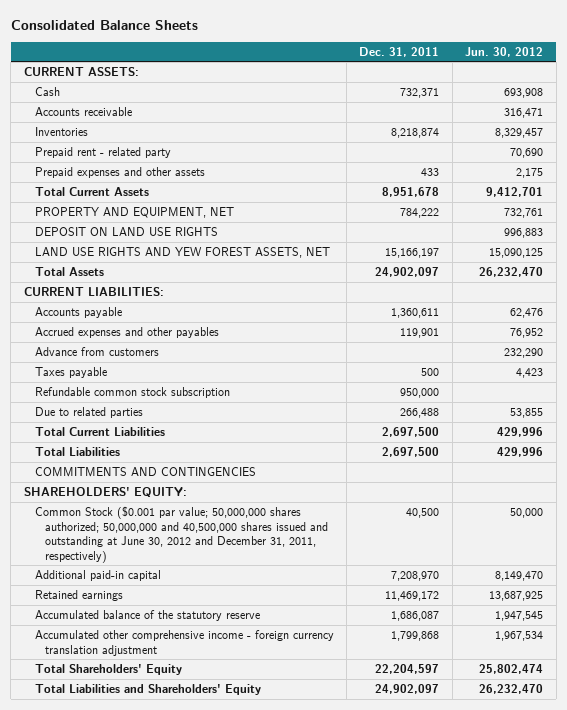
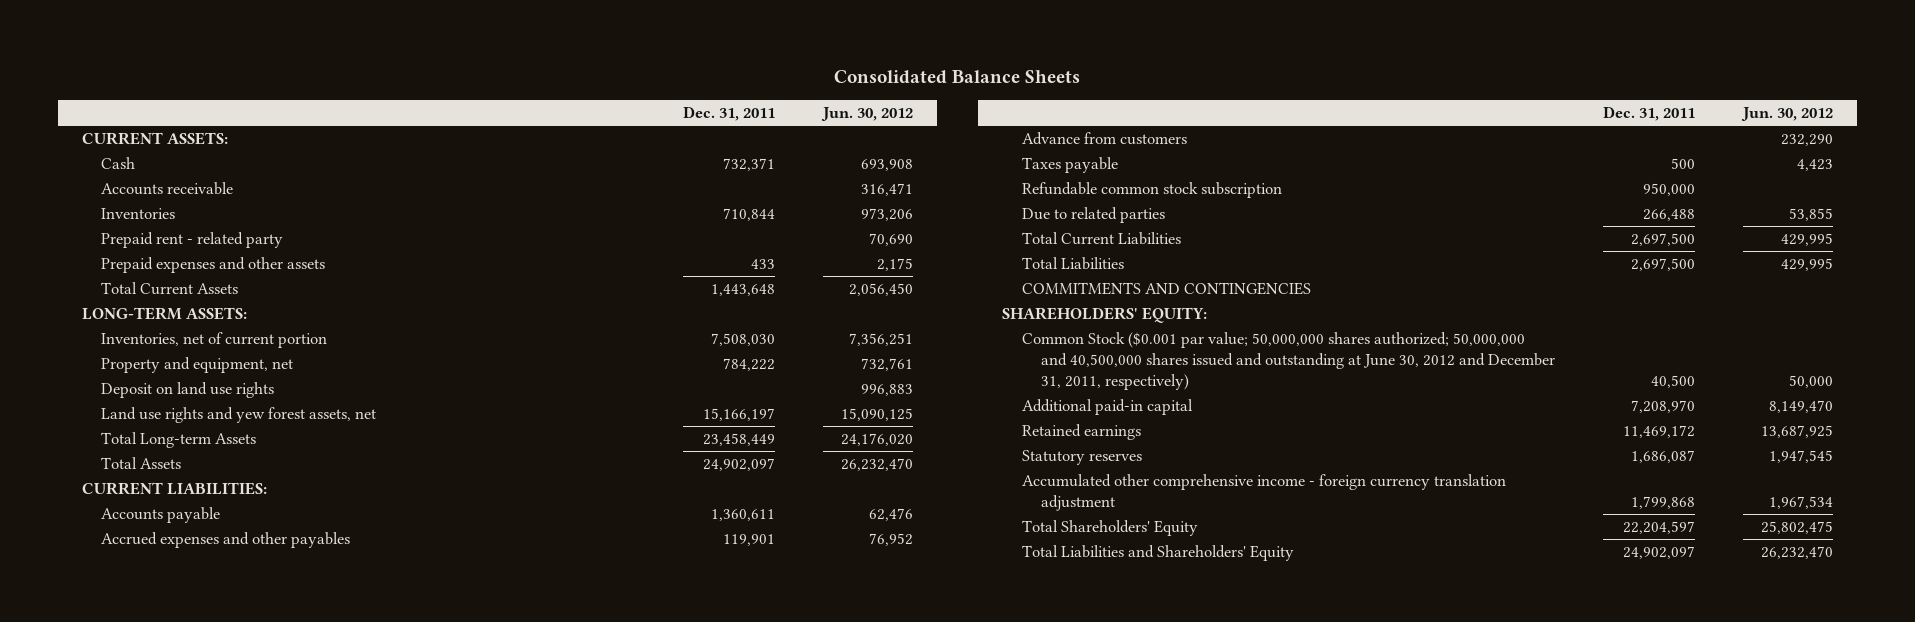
- Inventories | 8,218,874 | 8,329,457
+ Inventories | 710,844 | 973,206
- Total Current Assets | 8,951,678 | 9,412,701
- PROPERTY AND EQUIPMENT, NET | 784,222 | 732,761
- DEPOSIT ON LAND USE RIGHTS | | 996,883
- LAND USE RIGHTS AND YEW FOREST ASSETS, NET | 15,166,197 | 15,090,125
+ Total Current Assets | 1,443,648 | 2,056,450
+ LONG-TERM ASSETS:
+ Inventories, net of current portion | 7,508,030 | 7,356,251
+ Property and equipment, net | 784,222 | 732,761
+ Deposit on land use rights | | 996,883
+ Land use rights and yew forest assets, net | 15,166,197 | 15,090,125
+ Total Long-term Assets | 23,458,449 | 24,176,020
- Total Current Liabilities | 2,697,500 | 429,996
- Total Liabilities | 2,697,500 | 429,996
+ Total Current Liabilities | 2,697,500 | 429,995
+ Total Liabilities | 2,697,500 | 429,995
- Accumulated balance of the statutory reserve | 1,686,087 | 1,947,545
+ Statutory reserves | 1,686,087 | 1,947,545
- Total Shareholders' Equity | 22,204,597 | 25,802,474
+ Total Shareholders' Equity | 22,204,597 | 25,802,475

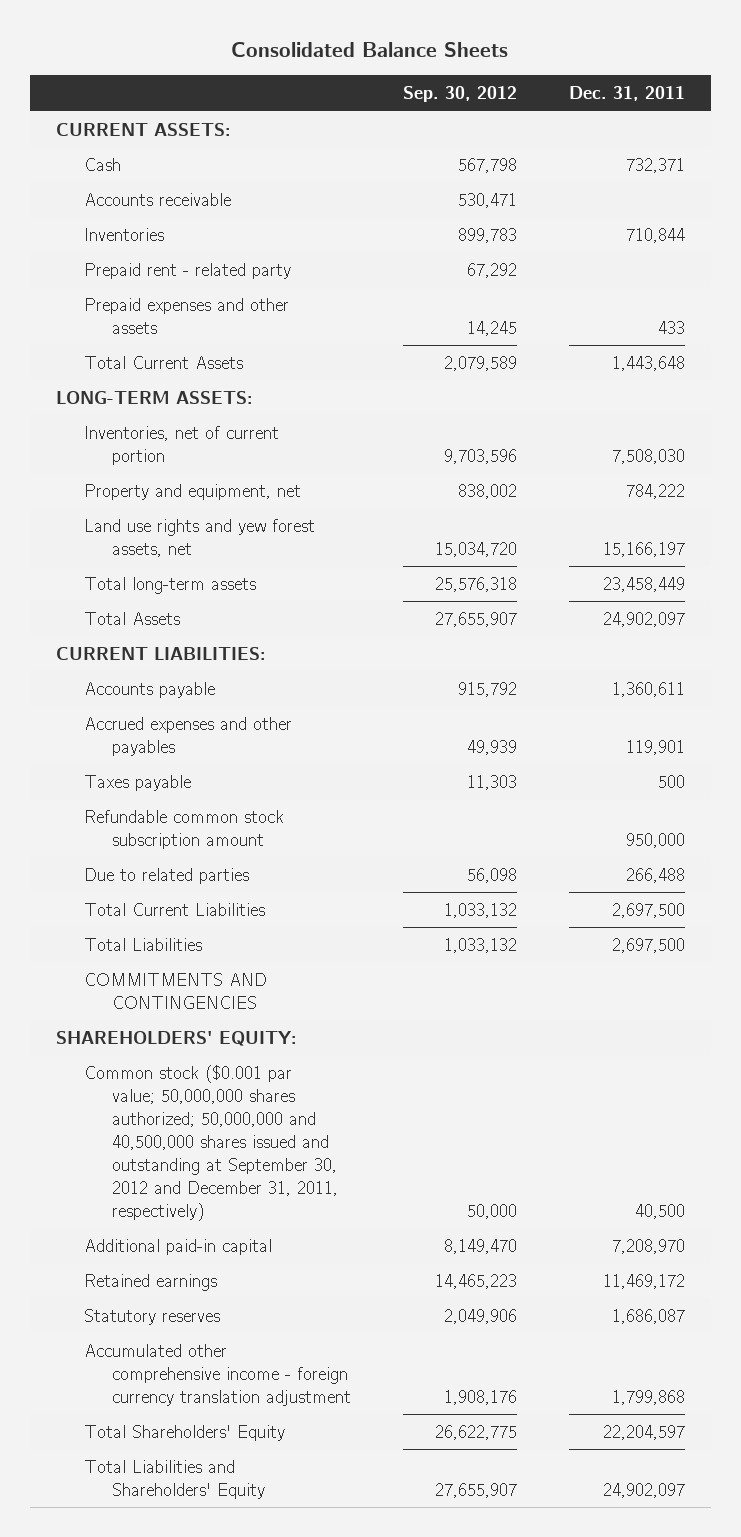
- | Dec. 31, 2011 | Jun. 30, 2012
+ | Sep. 30, 2012 | Dec. 31, 2011
- Deposit on land use rights | | 996,883
- Total Long-term Assets | 23,458,449 | 24,176,020
+ Total long-term assets | 25,576,318 | 23,458,449
- Advance from customers | | 232,290
- Refundable common stock subscription | 950,000 |
+ Refundable common stock subscription amount | | 950,000
- Common Stock ($0.001 par value; 50,000,000 shares authorized; 50,000,000 and 40,500,000 shares issued and outstanding at June 30, 2012 and December 31, 2011, respectively) | 40,500 | 50,000
+ Common stock ($0.001 par value; 50,000,000 shares authorized; 50,000,000 and 40,500,000 shares issued and outstanding at September 30, 2012 and December 31, 2011, respectively) | 50,000 | 40,500

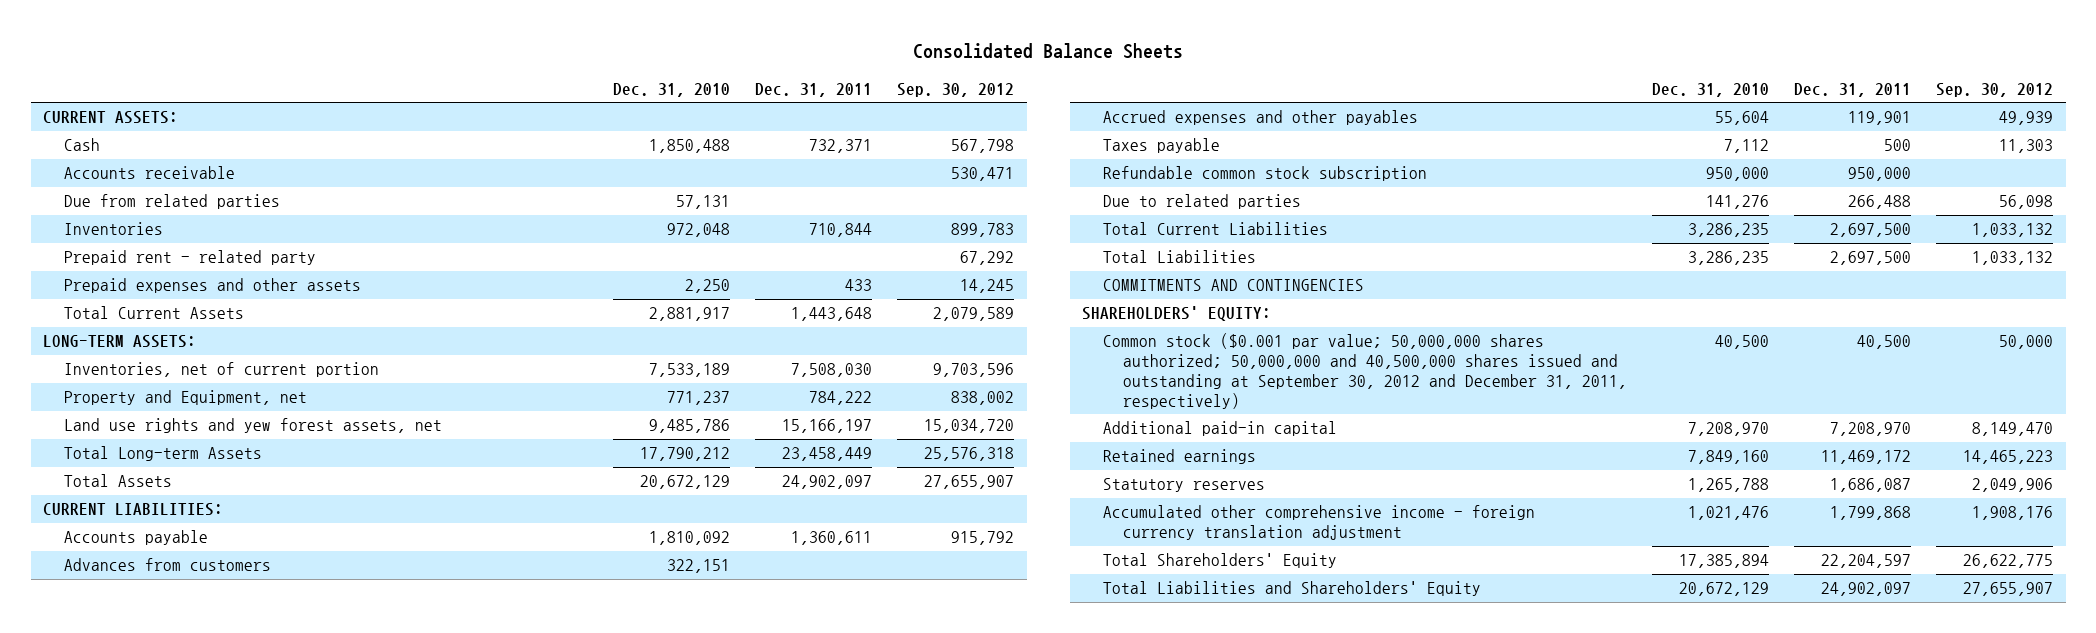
- | Sep. 30, 2012 | Dec. 31, 2011
+ | Dec. 31, 2010 | Dec. 31, 2011 | Sep. 30, 2012
+ Due from related parties | 57,131 | |
- Property and equipment, net | 838,002 | 784,222
+ Property and Equipment, net | 771,237 | 784,222 | 838,002
- Total long-term assets | 25,576,318 | 23,458,449
+ Total Long-term Assets | 17,790,212 | 23,458,449 | 25,576,318
+ Advances from customers | 322,151 | |
- Refundable common stock subscription amount | | 950,000
+ Refundable common stock subscription | 950,000 | 950,000 |

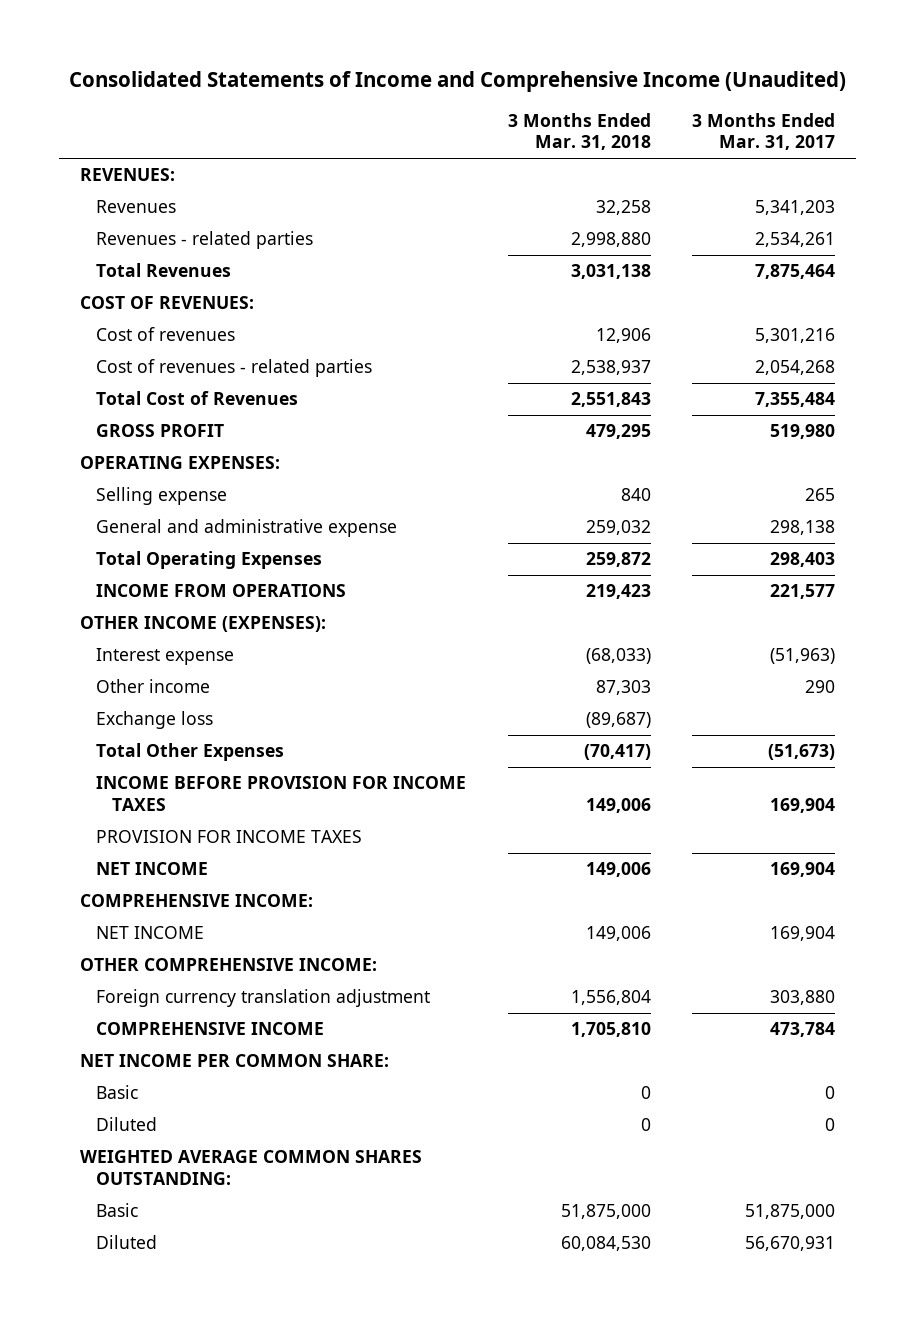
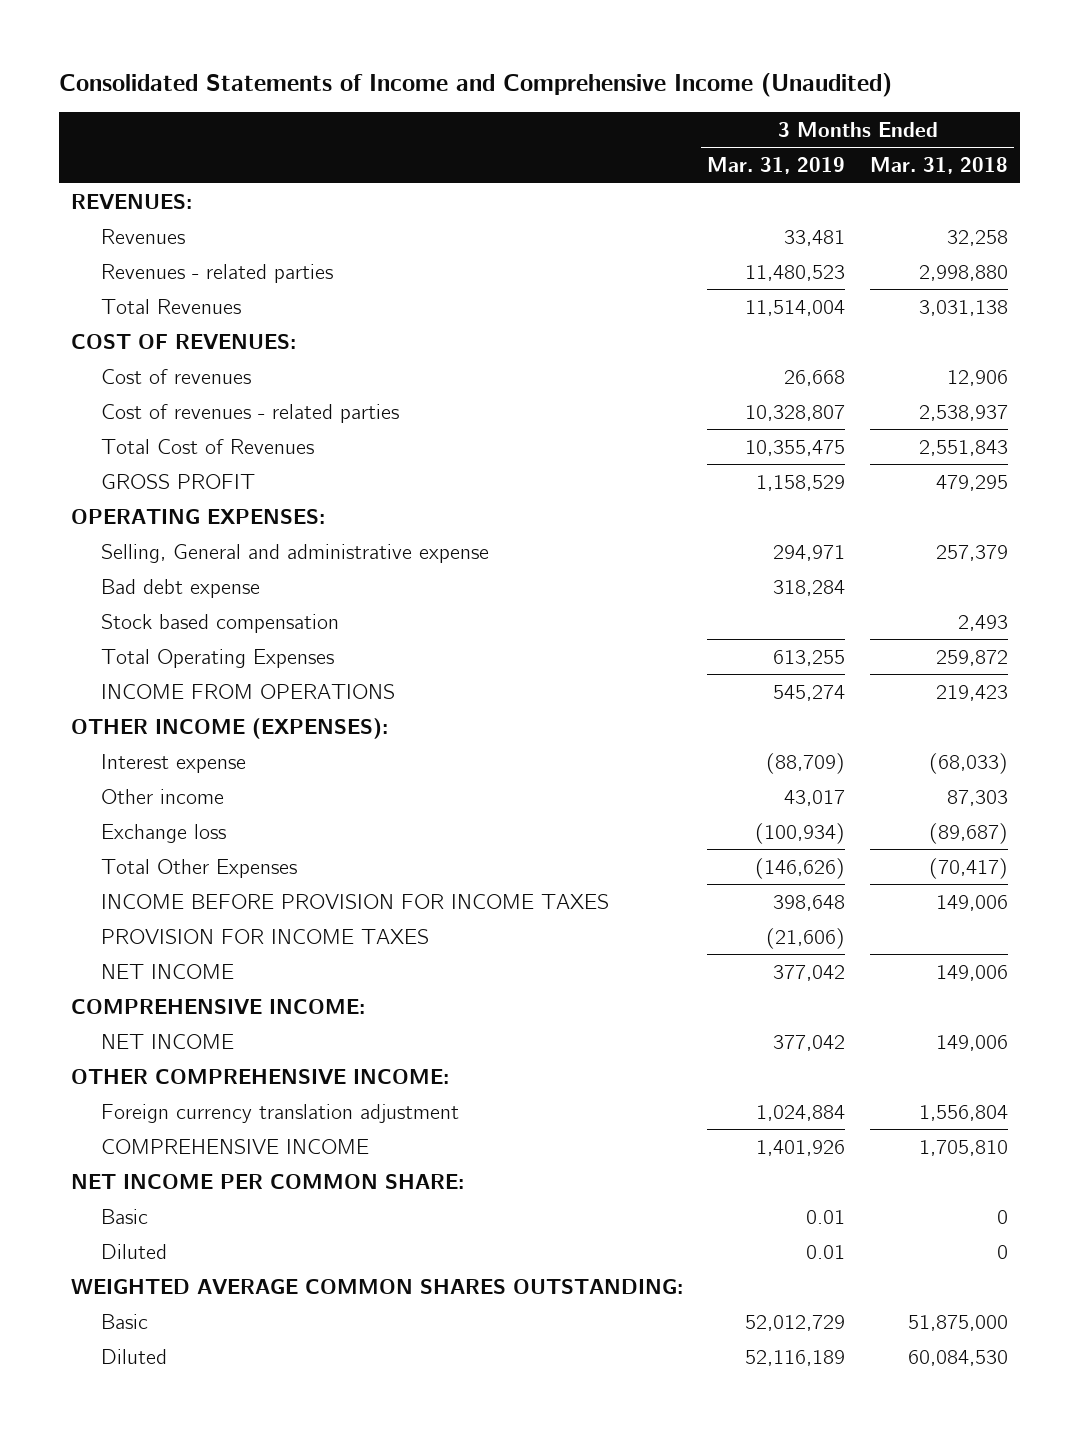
- | 3 Months Ended Mar. 31, 2018 | 3 Months Ended Mar. 31, 2017
+ | 3 Months Ended Mar. 31, 2019 | 3 Months Ended Mar. 31, 2018
- Selling expense | 840 | 265
- General and administrative expense | 259,032 | 298,138
+ Selling, General and administrative expense | 294,971 | 257,379
+ Bad debt expense | 318,284 |
+ Stock based compensation | | 2,493

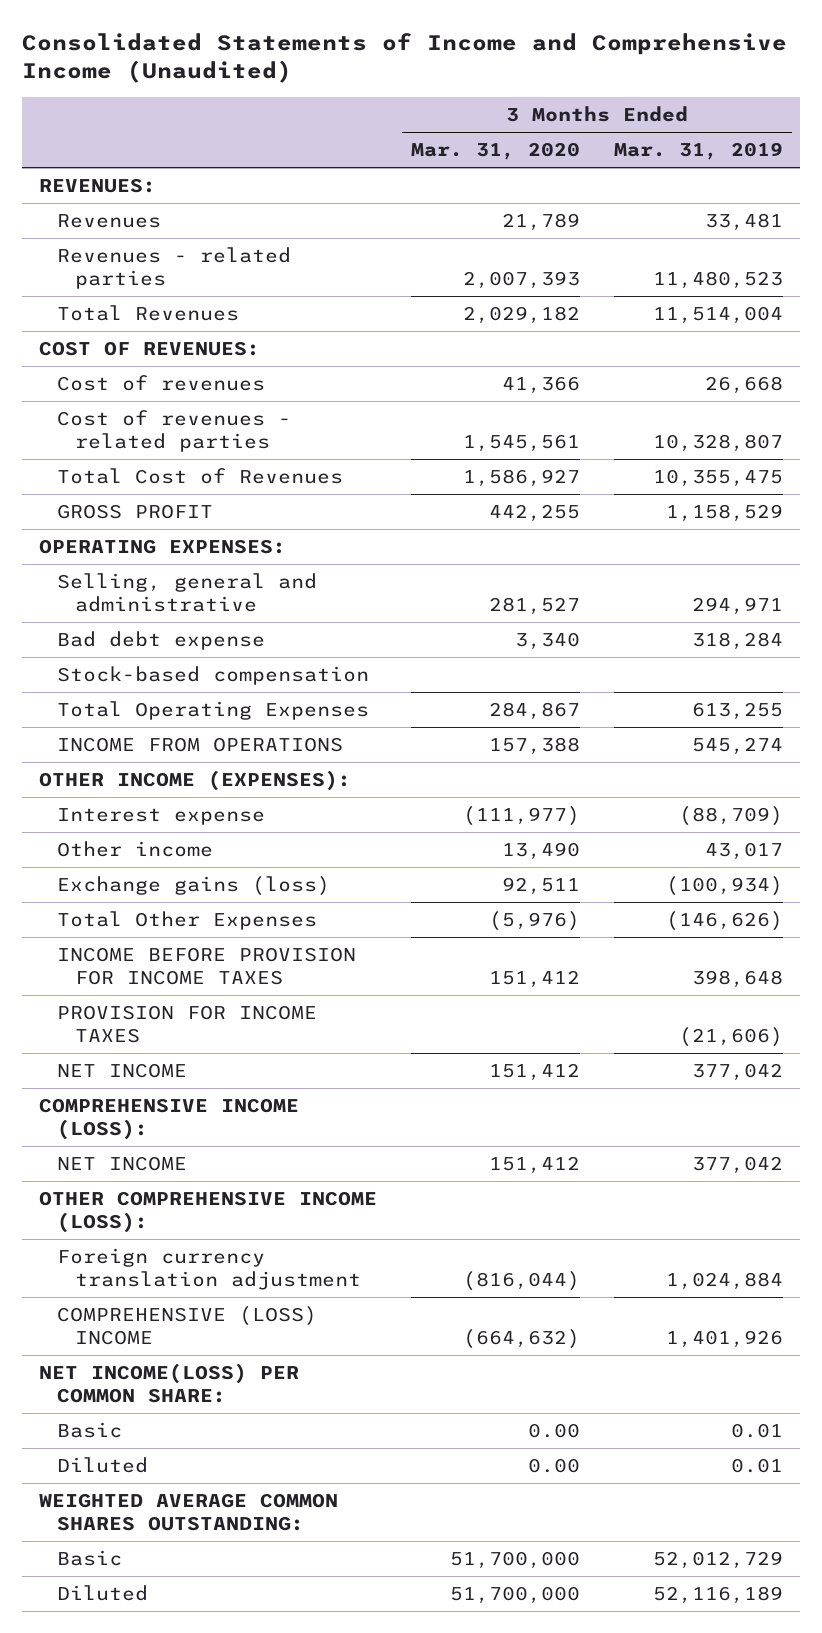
- | 3 Months Ended Mar. 31, 2019 | 3 Months Ended Mar. 31, 2018
+ | 3 Months Ended Mar. 31, 2020 | 3 Months Ended Mar. 31, 2019
- Selling, General and administrative expense | 294,971 | 257,379
+ Selling, general and administrative | 281,527 | 294,971
- Stock based compensation | | 2,493
+ Stock-based compensation
- Exchange loss | (100,934) | (89,687)
+ Exchange gains (loss) | 92,511 | (100,934)
- COMPREHENSIVE INCOME:
+ COMPREHENSIVE INCOME (LOSS):
- OTHER COMPREHENSIVE INCOME:
+ OTHER COMPREHENSIVE INCOME (LOSS):
- COMPREHENSIVE INCOME | 1,401,926 | 1,705,810
- NET INCOME PER COMMON SHARE:
+ COMPREHENSIVE (LOSS) INCOME | (664,632) | 1,401,926
+ NET INCOME(LOSS) PER COMMON SHARE:

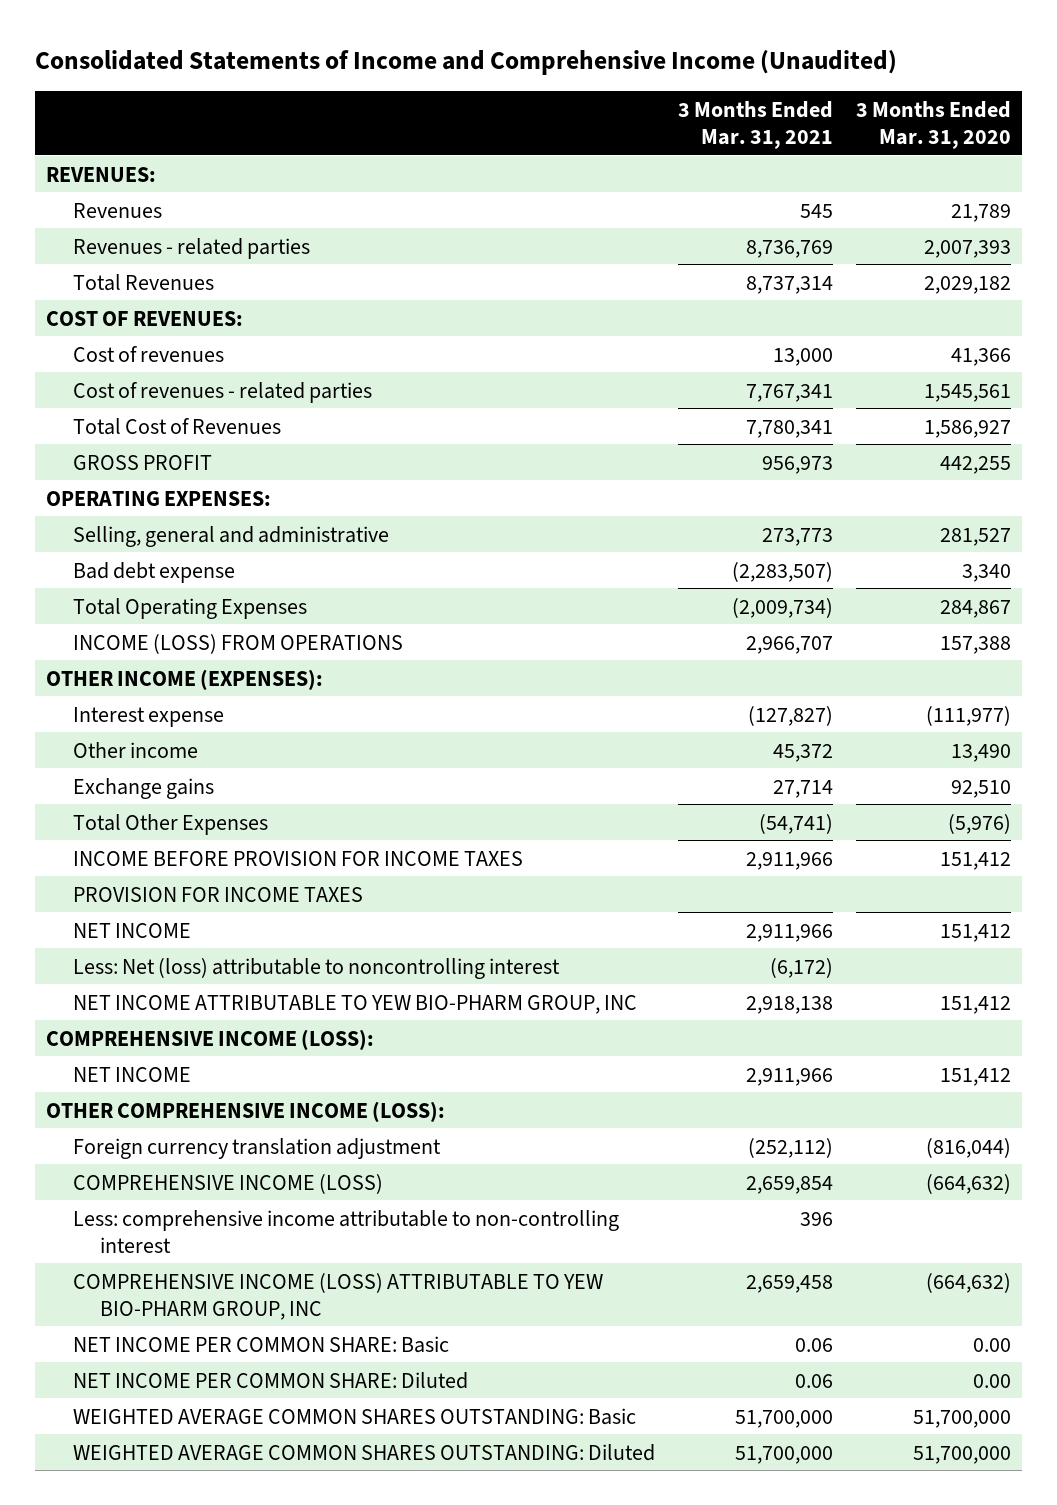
- | 3 Months Ended Mar. 31, 2020 | 3 Months Ended Mar. 31, 2019
+ | 3 Months Ended Mar. 31, 2021 | 3 Months Ended Mar. 31, 2020
- Stock-based compensation
- INCOME FROM OPERATIONS | 157,388 | 545,274
+ INCOME (LOSS) FROM OPERATIONS | 2,966,707 | 157,388
- Exchange gains (loss) | 92,511 | (100,934)
+ Exchange gains | 27,714 | 92,510
+ Less: Net (loss) attributable to noncontrolling interest | (6,172) |
+ NET INCOME ATTRIBUTABLE TO YEW BIO-PHARM GROUP, INC | 2,918,138 | 151,412
- COMPREHENSIVE (LOSS) INCOME | (664,632) | 1,401,926
- NET INCOME(LOSS) PER COMMON SHARE:
- Basic | 0.00 | 0.01
- Diluted | 0.00 | 0.01
- WEIGHTED AVERAGE COMMON SHARES OUTSTANDING:
- Basic | 51,700,000 | 52,012,729
- Diluted | 51,700,000 | 52,116,189
+ COMPREHENSIVE INCOME (LOSS) | 2,659,854 | (664,632)
+ Less: comprehensive income attributable to non-controlling interest | 396 |
+ COMPREHENSIVE INCOME (LOSS) ATTRIBUTABLE TO YEW BIO-PHARM GROUP, INC | 2,659,458 | (664,632)
+ NET INCOME PER COMMON SHARE: Basic | 0.06 | 0.00
+ NET INCOME PER COMMON SHARE: Diluted | 0.06 | 0.00
+ WEIGHTED AVERAGE COMMON SHARES OUTSTANDING: Basic | 51,700,000 | 51,700,000
+ WEIGHTED AVERAGE COMMON SHARES OUTSTANDING: Diluted | 51,700,000 | 51,700,000

